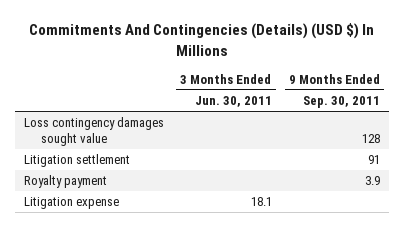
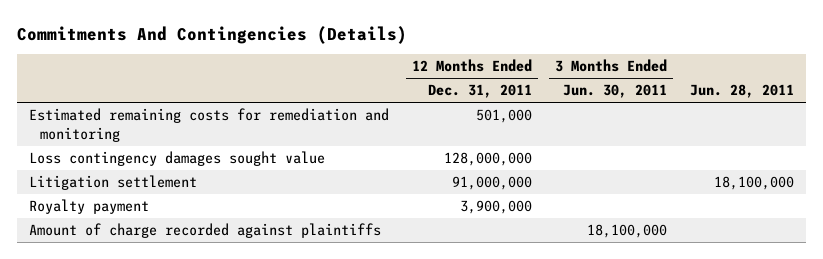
- Commitments And Contingencies (Details) (USD $) In Millions
+ Commitments And Contingencies (Details)
- | 3 Months Ended Jun. 30, 2011 | 9 Months Ended Sep. 30, 2011
+ | 12 Months Ended Dec. 31, 2011 | 3 Months Ended Jun. 30, 2011 | Jun. 28, 2011
+ Estimated remaining costs for remediation and monitoring | 501,000 | |
- Litigation expense | 18.1 |
+ Amount of charge recorded against plaintiffs | | 18,100,000 |

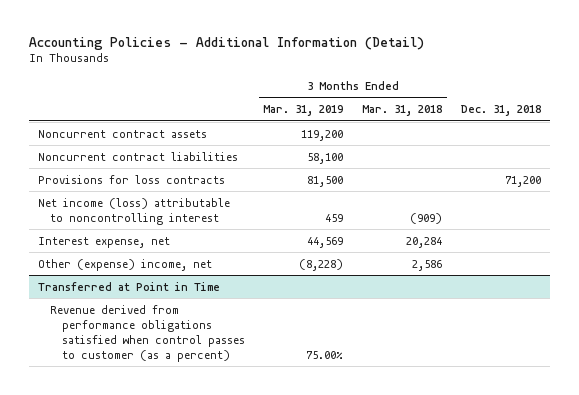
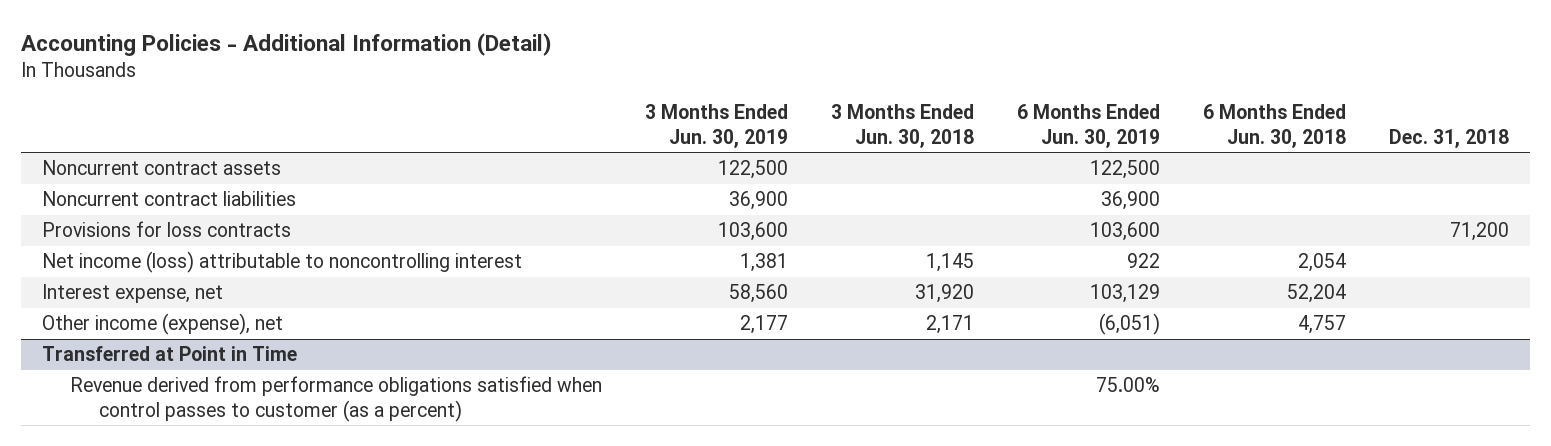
- | 3 Months Ended Mar. 31, 2019 | 3 Months Ended Mar. 31, 2018 | Dec. 31, 2018
+ | 3 Months Ended Jun. 30, 2019 | 3 Months Ended Jun. 30, 2018 | 6 Months Ended Jun. 30, 2019 | 6 Months Ended Jun. 30, 2018 | Dec. 31, 2018
- Other (expense) income, net | (8,228) | 2,586 |
+ Other income (expense), net | 2,177 | 2,171 | (6,051) | 4,757 |

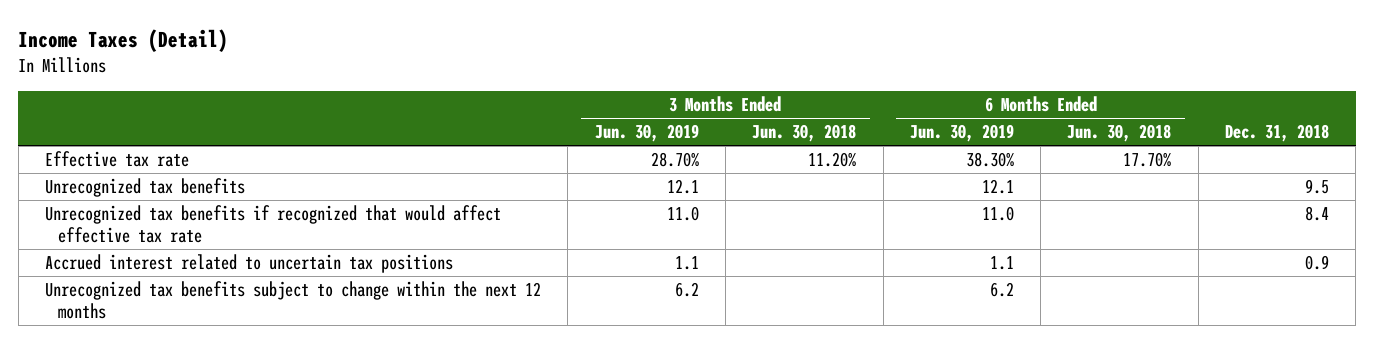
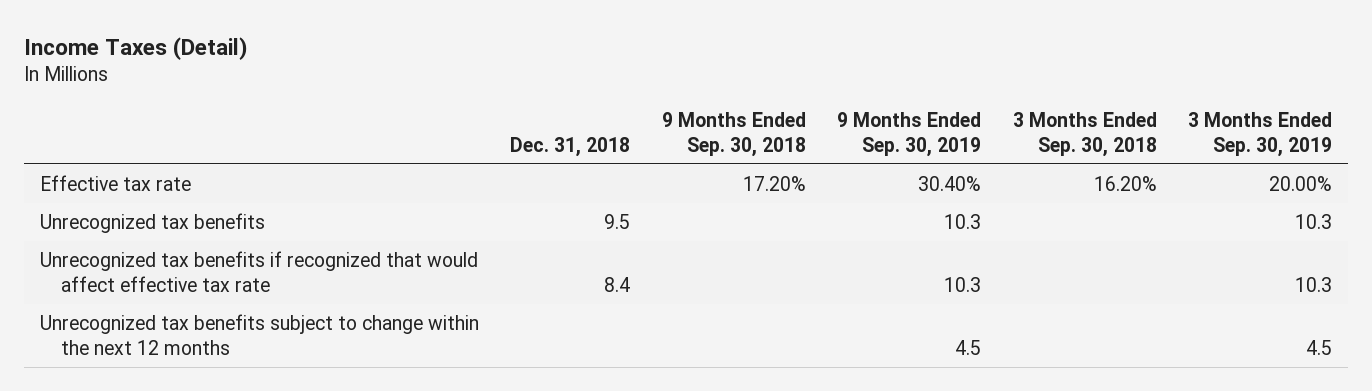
- | 3 Months Ended Jun. 30, 2019 | 3 Months Ended Jun. 30, 2018 | 6 Months Ended Jun. 30, 2019 | 6 Months Ended Jun. 30, 2018 | Dec. 31, 2018
+ | Dec. 31, 2018 | 9 Months Ended Sep. 30, 2018 | 9 Months Ended Sep. 30, 2019 | 3 Months Ended Sep. 30, 2018 | 3 Months Ended Sep. 30, 2019
- Accrued interest related to uncertain tax positions | 1.1 | | 1.1 | | 0.9

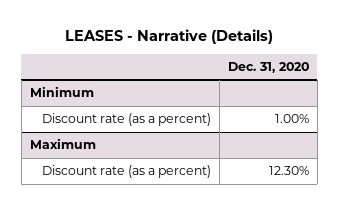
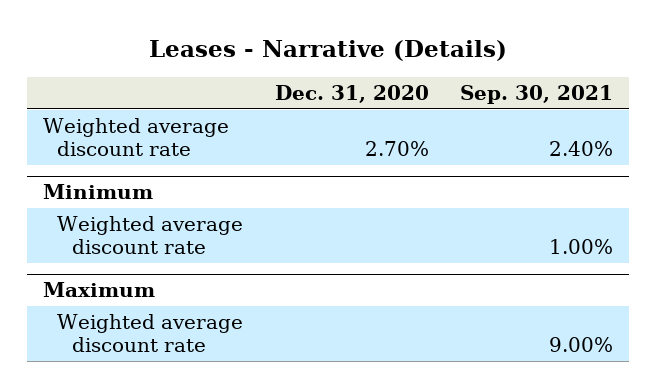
- LEASES - Narrative (Details)
+ Leases - Narrative (Details)
- | Dec. 31, 2020
+ | Dec. 31, 2020 | Sep. 30, 2021
+ Weighted average discount rate | 2.70% | 2.40%
@ Minimum
- Discount rate (as a percent) | 1.00%
+ Weighted average discount rate | | 1.00%
@ Maximum
- Discount rate (as a percent) | 12.30%
+ Weighted average discount rate | | 9.00%

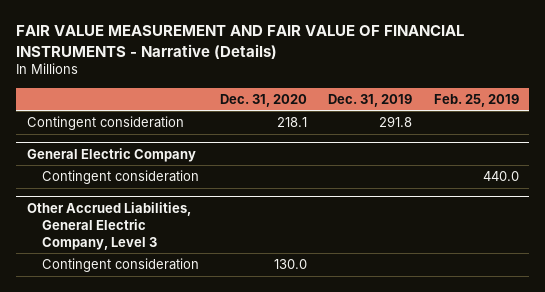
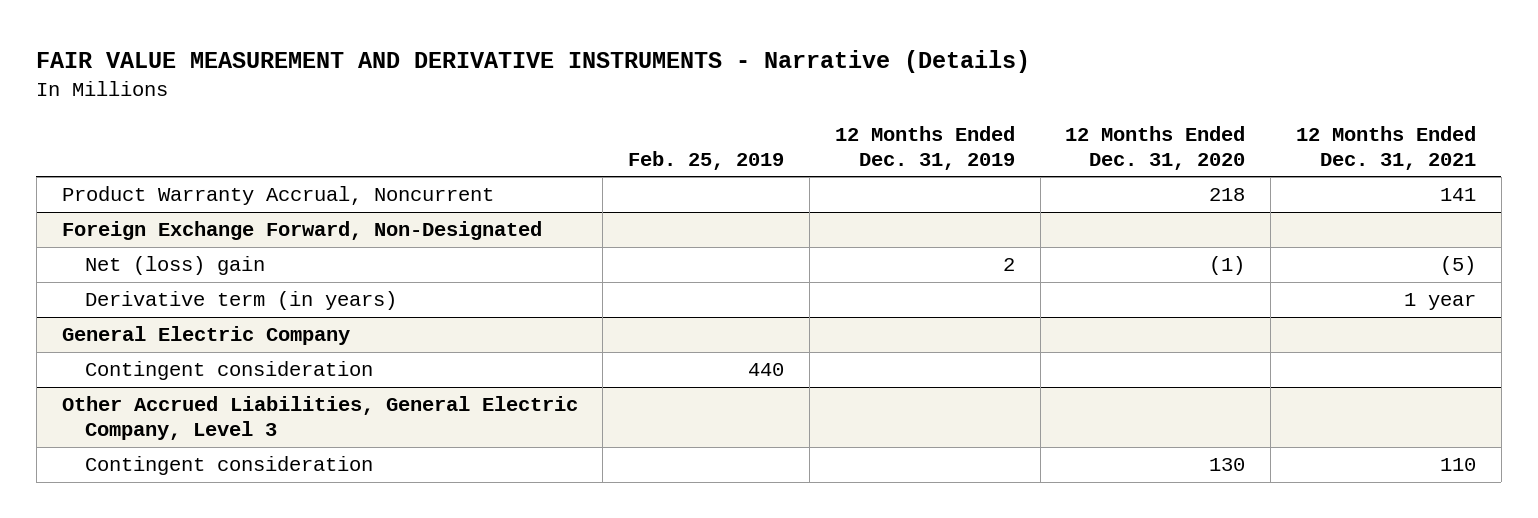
- FAIR VALUE MEASUREMENT AND FAIR VALUE OF FINANCIAL INSTRUMENTS - Narrative (Details)
+ FAIR VALUE MEASUREMENT AND DERIVATIVE INSTRUMENTS - Narrative (Details)
- | Dec. 31, 2020 | Dec. 31, 2019 | Feb. 25, 2019
+ | Feb. 25, 2019 | 12 Months Ended Dec. 31, 2019 | 12 Months Ended Dec. 31, 2020 | 12 Months Ended Dec. 31, 2021
- Contingent consideration | 218.1 | 291.8 |
+ Product Warranty Accrual, Noncurrent | | | 218 | 141
+ Foreign Exchange Forward, Non-Designated
+ Net (loss) gain | | 2 | (1) | (5)
+ Derivative term (in years) | | | | 1 year
@ General Electric Company
- Contingent consideration | | | 440.0
+ Contingent consideration | 440 | | |

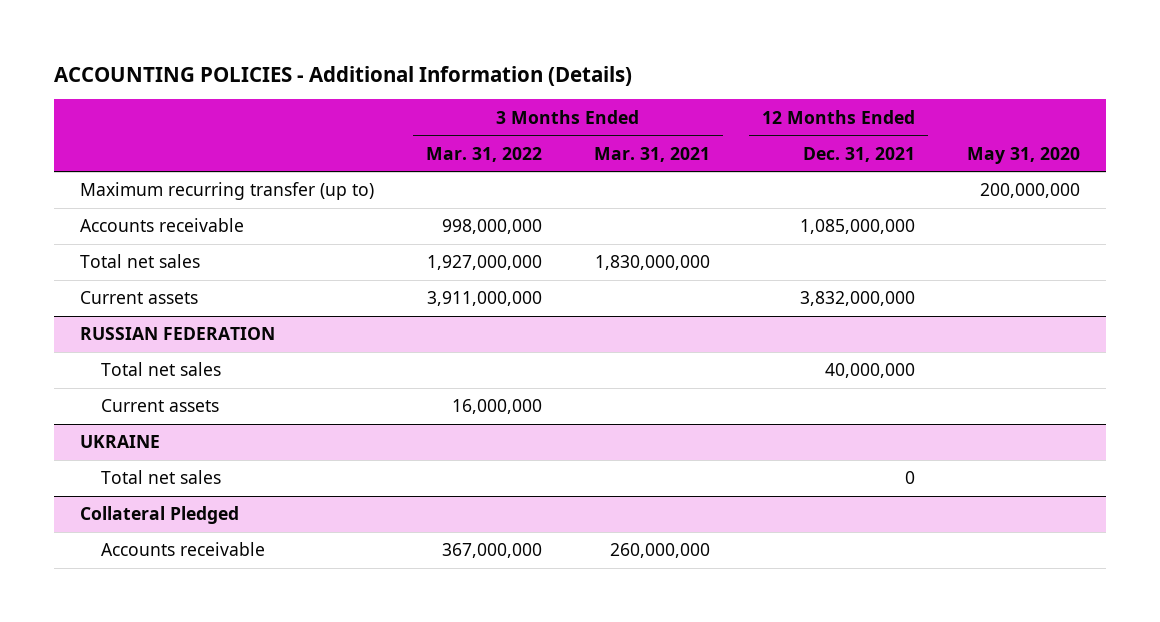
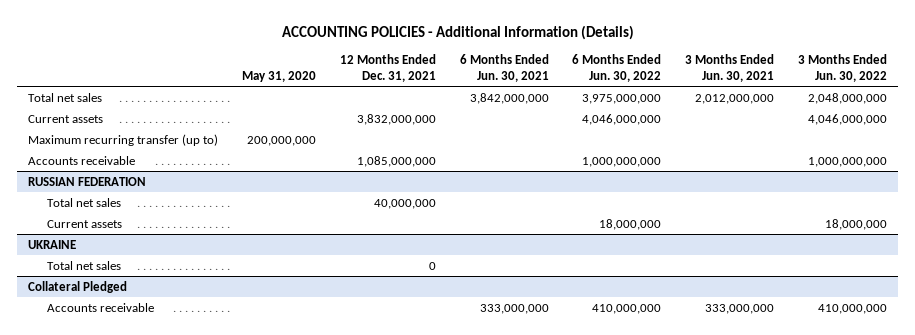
- | 3 Months Ended Mar. 31, 2022 | 3 Months Ended Mar. 31, 2021 | 12 Months Ended Dec. 31, 2021 | May 31, 2020
+ | May 31, 2020 | 12 Months Ended Dec. 31, 2021 | 6 Months Ended Jun. 30, 2021 | 6 Months Ended Jun. 30, 2022 | 3 Months Ended Jun. 30, 2021 | 3 Months Ended Jun. 30, 2022
moved down: Maximum recurring transfer (up to) | 200,000,000 | | | | |
moved down: Accounts receivable | | 1,085,000,000 | | 1,000,000,000 | | 1,000,000,000

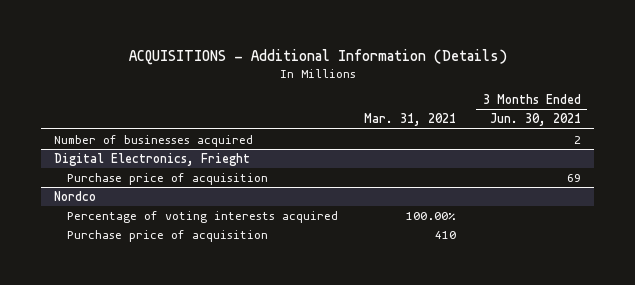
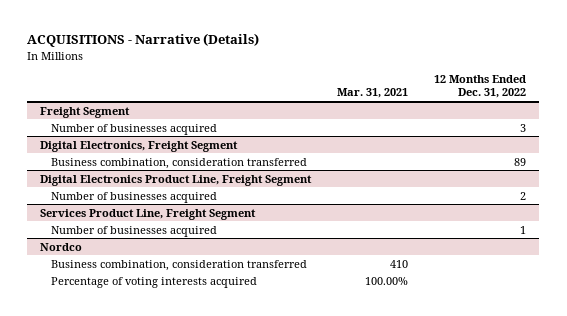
- ACQUISITIONS - Additional Information (Details)
+ ACQUISITIONS - Narrative (Details)
- | Mar. 31, 2021 | 3 Months Ended Jun. 30, 2021
+ | Mar. 31, 2021 | 12 Months Ended Dec. 31, 2022
- Number of businesses acquired | | 2
- Digital Electronics, Frieght
- Purchase price of acquisition | | 69
+ Freight Segment
+ Number of businesses acquired | | 3
+ Digital Electronics, Freight Segment
+ Business combination, consideration transferred | | 89
+ Digital Electronics Product Line, Freight Segment
+ Number of businesses acquired | | 2
+ Services Product Line, Freight Segment
+ Number of businesses acquired | | 1
@ Nordco
+ Business combination, consideration transferred | 410 |
- Purchase price of acquisition | 410 |

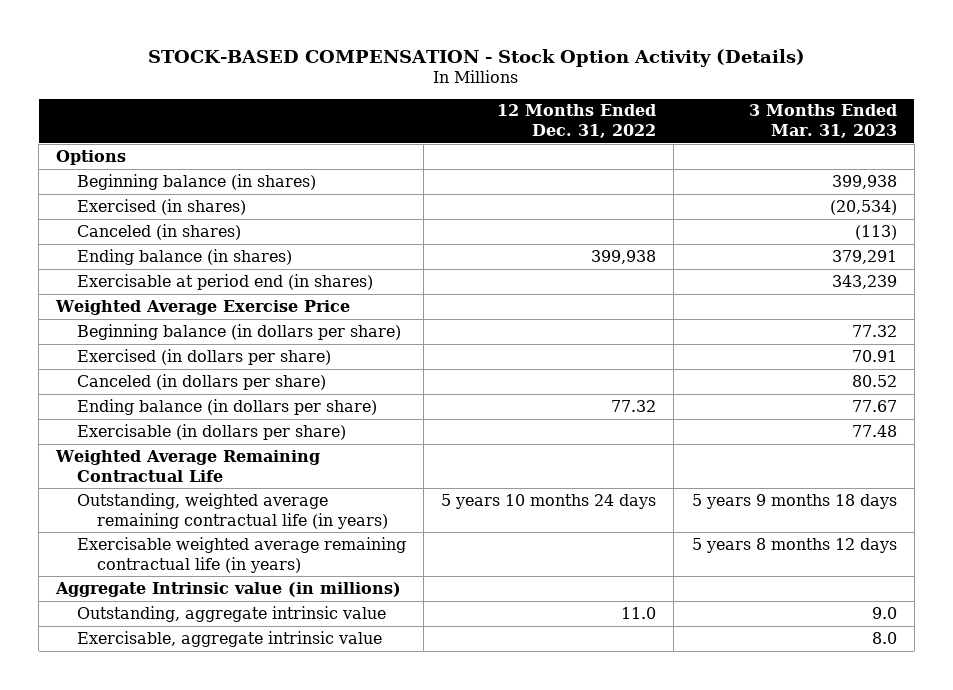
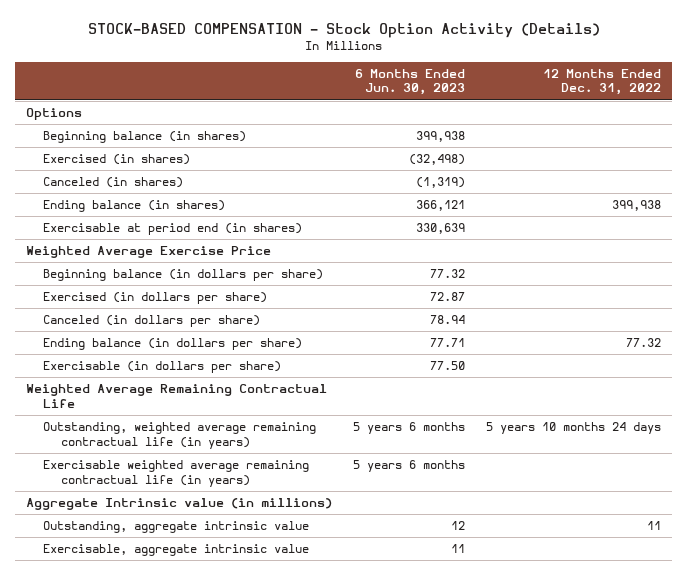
- | 12 Months Ended Dec. 31, 2022 | 3 Months Ended Mar. 31, 2023
+ | 6 Months Ended Jun. 30, 2023 | 12 Months Ended Dec. 31, 2022
- Outstanding, aggregate intrinsic value | 11.0 | 9.0
+ Outstanding, aggregate intrinsic value | 12 | 11

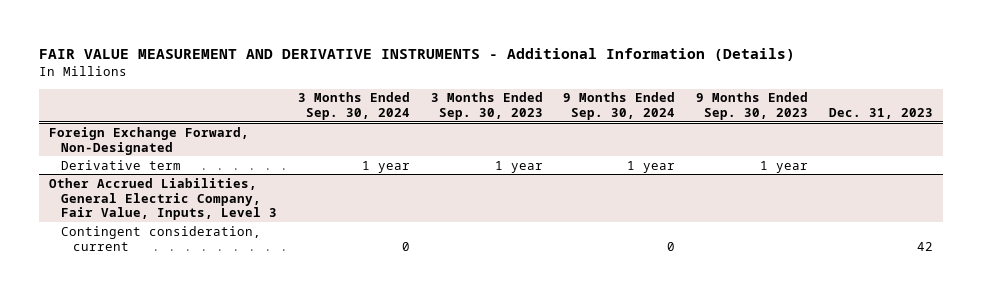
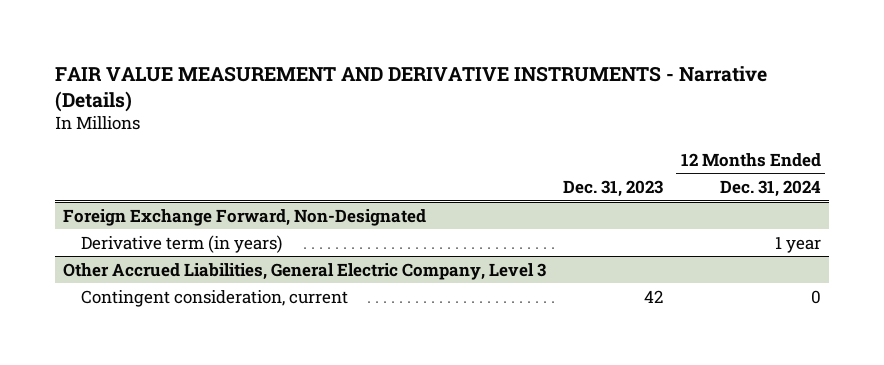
- FAIR VALUE MEASUREMENT AND DERIVATIVE INSTRUMENTS - Additional Information (Details)
+ FAIR VALUE MEASUREMENT AND DERIVATIVE INSTRUMENTS - Narrative (Details)
- | 3 Months Ended Sep. 30, 2024 | 3 Months Ended Sep. 30, 2023 | 9 Months Ended Sep. 30, 2024 | 9 Months Ended Sep. 30, 2023 | Dec. 31, 2023
+ | Dec. 31, 2023 | 12 Months Ended Dec. 31, 2024
@ Foreign Exchange Forward, Non-Designated
- Derivative term | 1 year | 1 year | 1 year | 1 year |
- Other Accrued Liabilities, General Electric Company, Fair Value, Inputs, Level 3
@ Foreign Exchange Forward, Non-Designated
+ Derivative term (in years) | | 1 year
+ Other Accrued Liabilities, General Electric Company, Level 3

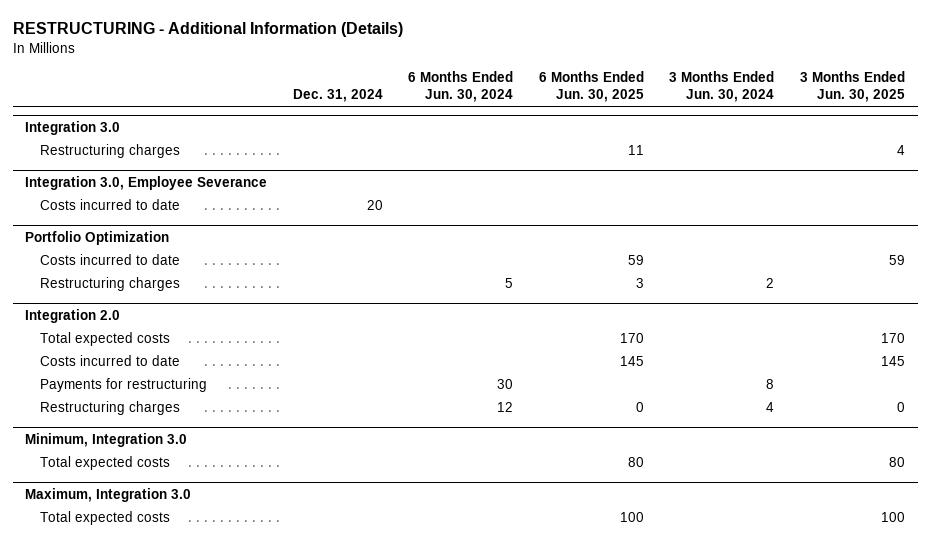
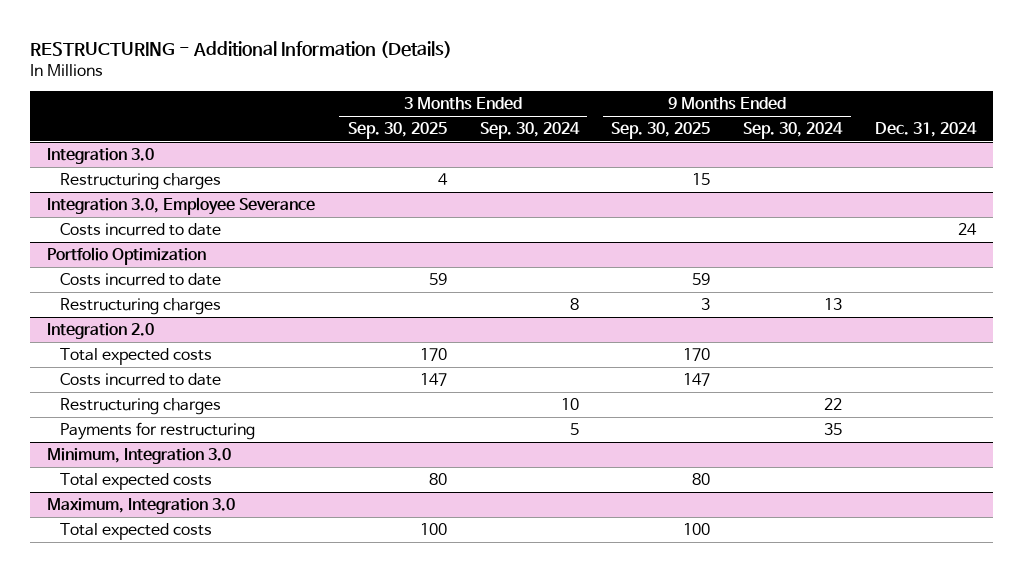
- | Dec. 31, 2024 | 6 Months Ended Jun. 30, 2024 | 6 Months Ended Jun. 30, 2025 | 3 Months Ended Jun. 30, 2024 | 3 Months Ended Jun. 30, 2025
+ | 3 Months Ended Sep. 30, 2025 | 3 Months Ended Sep. 30, 2024 | 9 Months Ended Sep. 30, 2025 | 9 Months Ended Sep. 30, 2024 | Dec. 31, 2024
@ Integration 3.0, Employee Severance
- Costs incurred to date | 20 | | | |
+ Costs incurred to date | | | | | 24
@ Integration 2.0
moved down: Payments for restructuring | | 5 | | 35 |

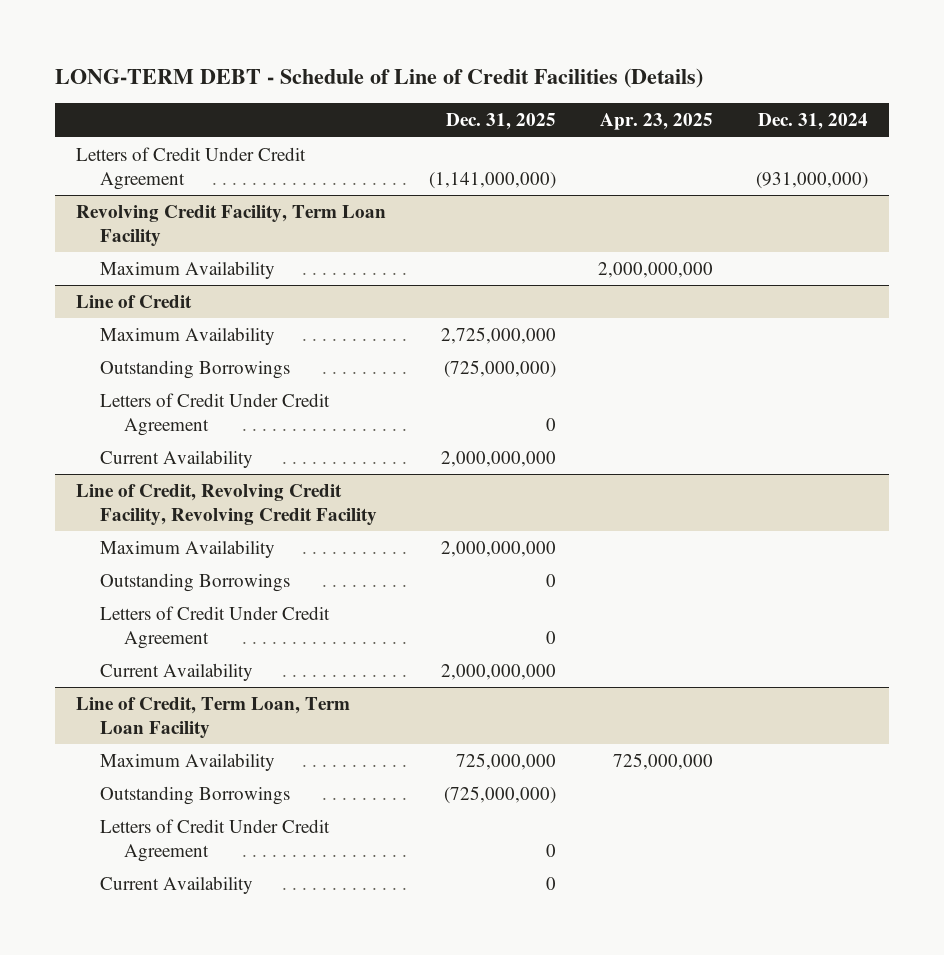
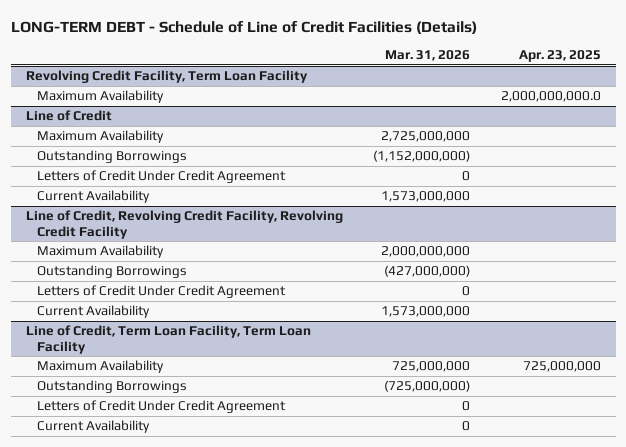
- | Dec. 31, 2025 | Apr. 23, 2025 | Dec. 31, 2024
+ | Mar. 31, 2026 | Apr. 23, 2025
- Letters of Credit Under Credit Agreement | (1,141,000,000) | | (931,000,000)
@ Revolving Credit Facility, Term Loan Facility
- Maximum Availability | | 2,000,000,000 |
+ Maximum Availability | | 2,000,000,000.0
- Line of Credit, Term Loan, Term Loan Facility
+ Line of Credit, Term Loan Facility, Term Loan Facility

